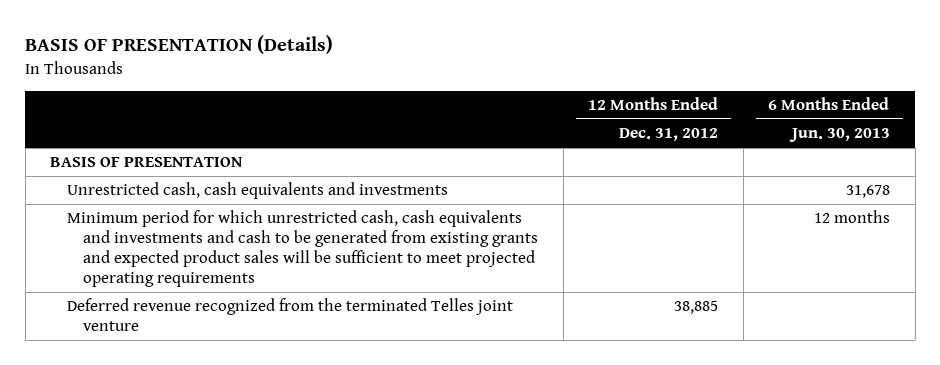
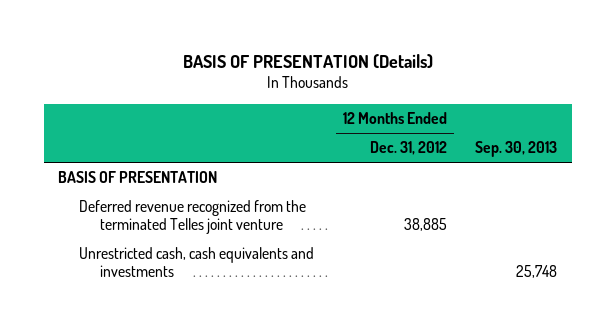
- | 12 Months Ended Dec. 31, 2012 | 6 Months Ended Jun. 30, 2013
+ | 12 Months Ended Dec. 31, 2012 | Sep. 30, 2013
- Minimum period for which unrestricted cash, cash equivalents and investments and cash to be generated from existing grants and expected product sales will be sufficient to meet projected operating requirements | | 12 months
moved down: Unrestricted cash, cash equivalents and investments | | 25,748

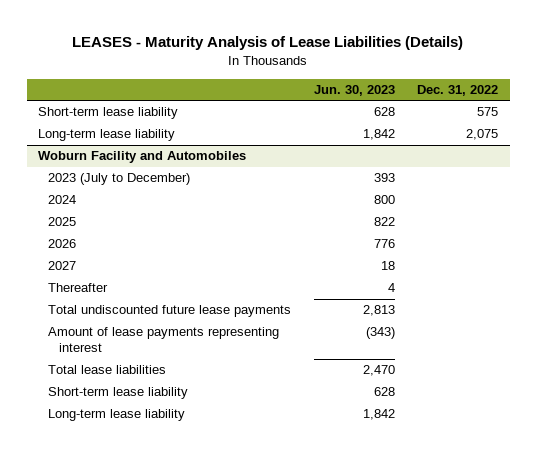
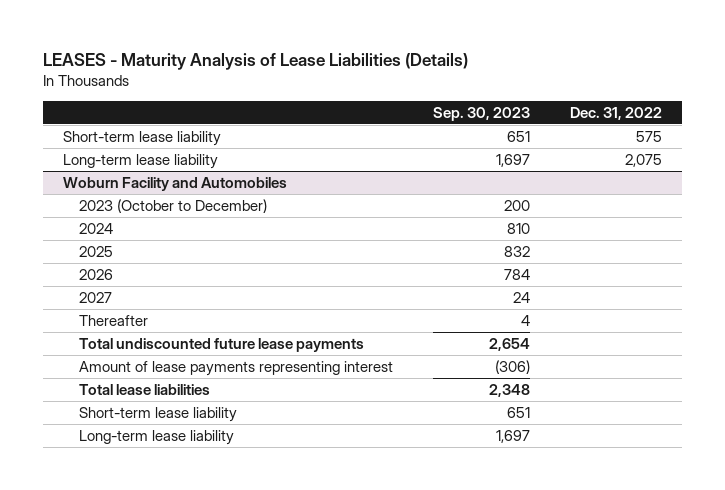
- | Jun. 30, 2023 | Dec. 31, 2022
+ | Sep. 30, 2023 | Dec. 31, 2022
@ Woburn Facility and Automobiles
- 2023 (July to December) | 393 |
+ 2023 (October to December) | 200 |

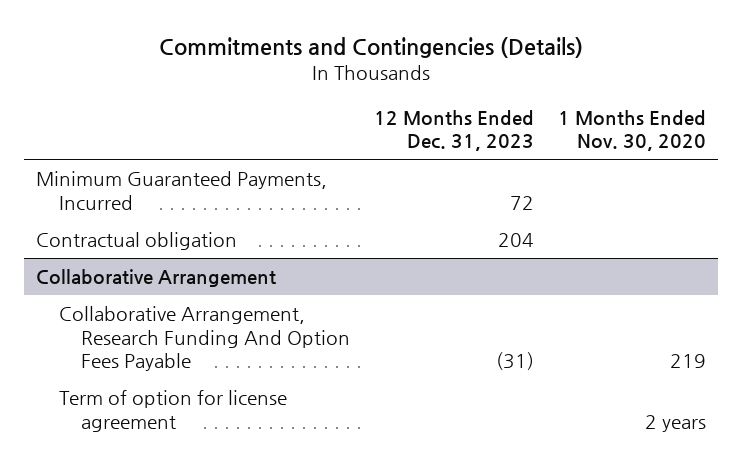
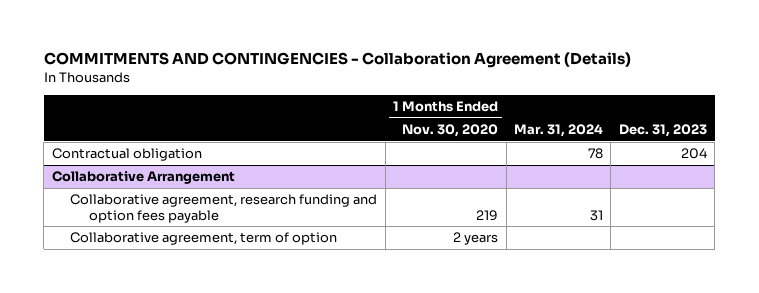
- Commitments and Contingencies (Details)
+ COMMITMENTS AND CONTINGENCIES - Collaboration Agreement (Details)
- | 12 Months Ended Dec. 31, 2023 | 1 Months Ended Nov. 30, 2020
+ | 1 Months Ended Nov. 30, 2020 | Mar. 31, 2024 | Dec. 31, 2023
- Minimum Guaranteed Payments, Incurred | 72 |
@ Collaborative Arrangement
- Collaborative Arrangement, Research Funding And Option Fees Payable | (31) | 219
- Term of option for license agreement | | 2 years
+ Collaborative agreement, research funding and option fees payable | 219 | 31 |
+ Collaborative agreement, term of option | 2 years | |

